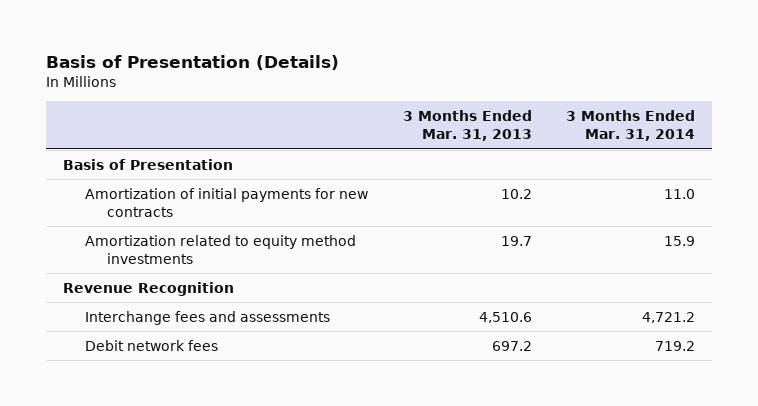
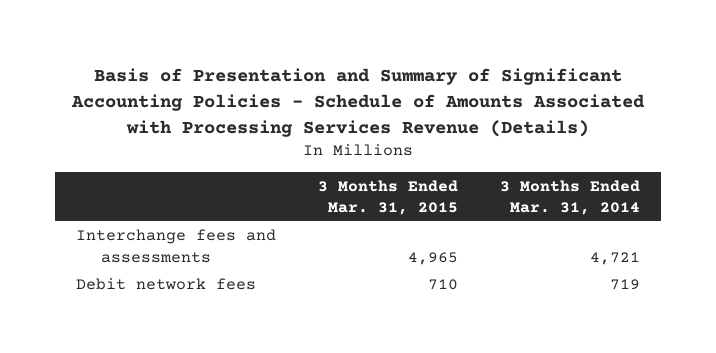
- Basis of Presentation (Details)
+ Basis of Presentation and Summary of Significant Accounting Policies - Schedule of Amounts Associated with Processing Services Revenue (Details)
- | 3 Months Ended Mar. 31, 2013 | 3 Months Ended Mar. 31, 2014
+ | 3 Months Ended Mar. 31, 2015 | 3 Months Ended Mar. 31, 2014
- Basis of Presentation
- Amortization of initial payments for new contracts | 10.2 | 11.0
- Amortization related to equity method investments | 19.7 | 15.9
- Revenue Recognition
- Interchange fees and assessments | 4,510.6 | 4,721.2
- Debit network fees | 697.2 | 719.2
+ Interchange fees and assessments | 4,965 | 4,721
+ Debit network fees | 710 | 719

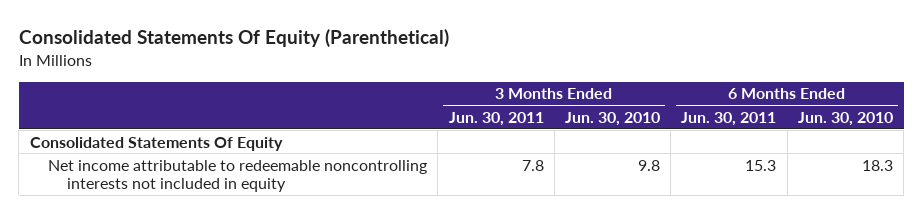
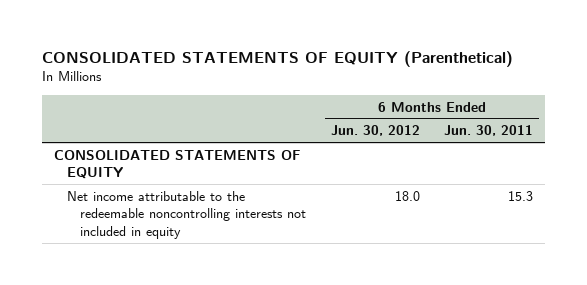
- Consolidated Statements Of Equity (Parenthetical)
+ CONSOLIDATED STATEMENTS OF EQUITY (Parenthetical)
- | 3 Months Ended Jun. 30, 2011 | 3 Months Ended Jun. 30, 2010 | 6 Months Ended Jun. 30, 2011 | 6 Months Ended Jun. 30, 2010
+ | 6 Months Ended Jun. 30, 2012 | 6 Months Ended Jun. 30, 2011
- Consolidated Statements Of Equity
- Net income attributable to redeemable noncontrolling interests not included in equity | 7.8 | 9.8 | 15.3 | 18.3
+ CONSOLIDATED STATEMENTS OF EQUITY
+ Net income attributable to the redeemable noncontrolling interests not included in equity | 18.0 | 15.3

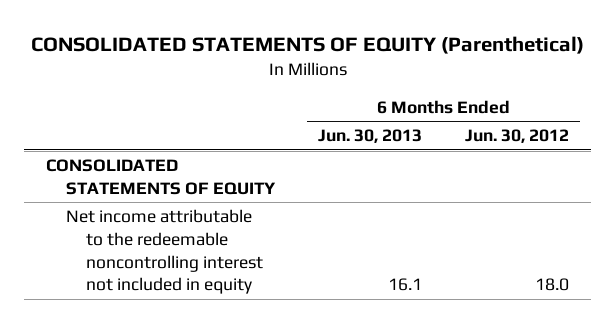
- | 6 Months Ended Jun. 30, 2012 | 6 Months Ended Jun. 30, 2011
+ | 6 Months Ended Jun. 30, 2013 | 6 Months Ended Jun. 30, 2012
- Net income attributable to the redeemable noncontrolling interests not included in equity | 18.0 | 15.3
+ Net income attributable to the redeemable noncontrolling interest not included in equity | 16.1 | 18.0

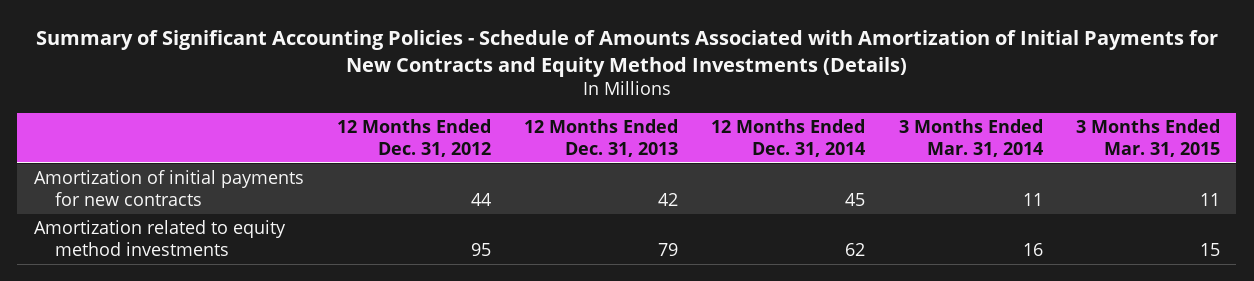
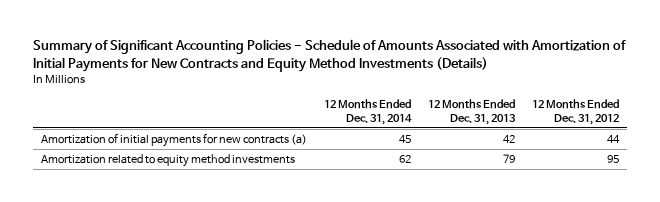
- | 12 Months Ended Dec. 31, 2012 | 12 Months Ended Dec. 31, 2013 | 12 Months Ended Dec. 31, 2014 | 3 Months Ended Mar. 31, 2014 | 3 Months Ended Mar. 31, 2015
+ | 12 Months Ended Dec. 31, 2014 | 12 Months Ended Dec. 31, 2013 | 12 Months Ended Dec. 31, 2012
- Amortization of initial payments for new contracts | 44 | 42 | 45 | 11 | 11
+ Amortization of initial payments for new contracts (a) | 45 | 42 | 44

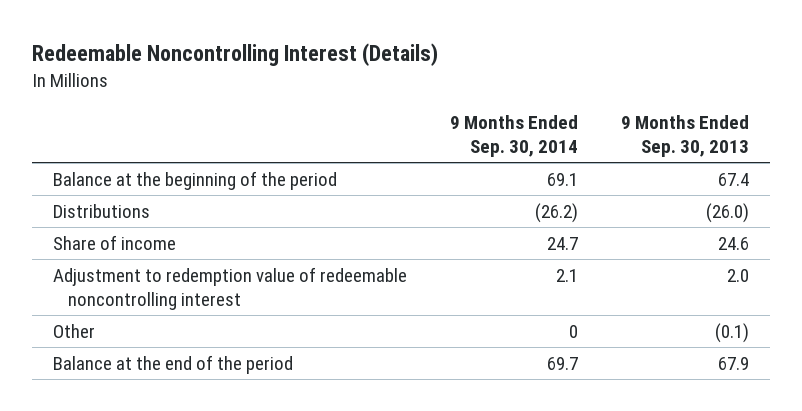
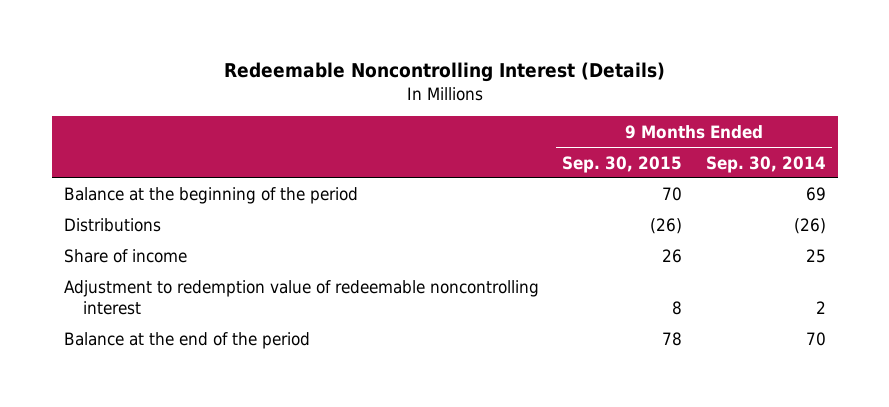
- | 9 Months Ended Sep. 30, 2014 | 9 Months Ended Sep. 30, 2013
+ | 9 Months Ended Sep. 30, 2015 | 9 Months Ended Sep. 30, 2014
- Balance at the beginning of the period | 69.1 | 67.4
- Distributions | (26.2) | (26.0)
- Share of income | 24.7 | 24.6
- Adjustment to redemption value of redeemable noncontrolling interest | 2.1 | 2.0
- Other | 0 | (0.1)
- Balance at the end of the period | 69.7 | 67.9
+ Balance at the beginning of the period | 70 | 69
+ Distributions | (26) | (26)
+ Share of income | 26 | 25
+ Adjustment to redemption value of redeemable noncontrolling interest | 8 | 2
+ Balance at the end of the period | 78 | 70

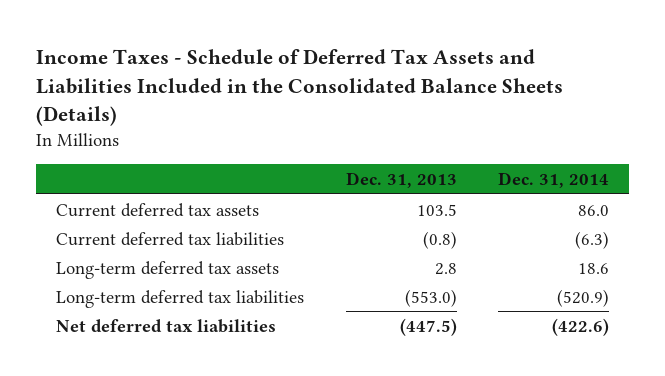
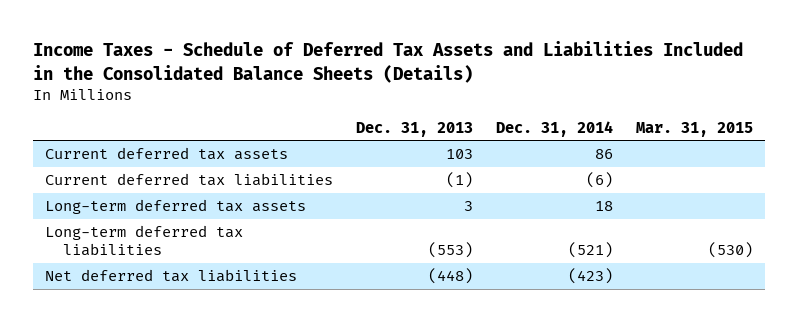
- | Dec. 31, 2013 | Dec. 31, 2014
+ | Dec. 31, 2013 | Dec. 31, 2014 | Mar. 31, 2015
- Current deferred tax assets | 103.5 | 86.0
- Current deferred tax liabilities | (0.8) | (6.3)
- Long-term deferred tax assets | 2.8 | 18.6
- Long-term deferred tax liabilities | (553.0) | (520.9)
- Net deferred tax liabilities | (447.5) | (422.6)
+ Current deferred tax assets | 103 | 86 |
+ Current deferred tax liabilities | (1) | (6) |
+ Long-term deferred tax assets | 3 | 18 |
+ Long-term deferred tax liabilities | (553) | (521) | (530)
+ Net deferred tax liabilities | (448) | (423) |

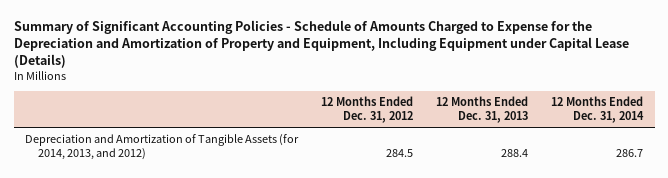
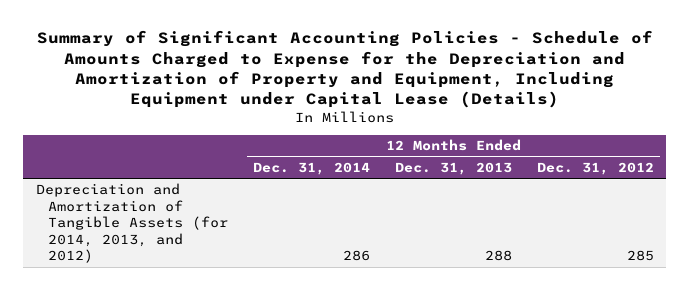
- | 12 Months Ended Dec. 31, 2012 | 12 Months Ended Dec. 31, 2013 | 12 Months Ended Dec. 31, 2014
+ | 12 Months Ended Dec. 31, 2014 | 12 Months Ended Dec. 31, 2013 | 12 Months Ended Dec. 31, 2012
- Depreciation and Amortization of Tangible Assets (for 2014, 2013, and 2012) | 284.5 | 288.4 | 286.7
+ Depreciation and Amortization of Tangible Assets (for 2014, 2013, and 2012) | 286 | 288 | 285

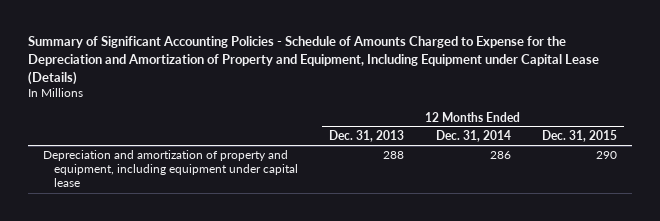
- | 12 Months Ended Dec. 31, 2014 | 12 Months Ended Dec. 31, 2013 | 12 Months Ended Dec. 31, 2012
+ | 12 Months Ended Dec. 31, 2013 | 12 Months Ended Dec. 31, 2014 | 12 Months Ended Dec. 31, 2015
- Depreciation and Amortization of Tangible Assets (for 2014, 2013, and 2012) | 286 | 288 | 285
+ Depreciation and amortization of property and equipment, including equipment under capital lease | 288 | 286 | 290

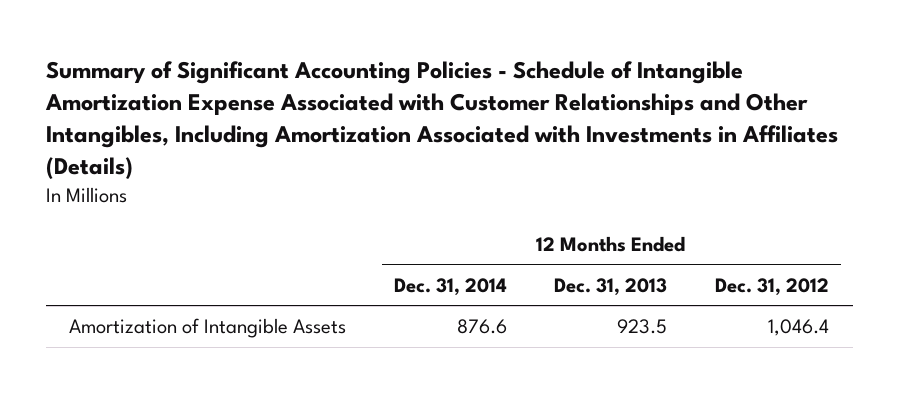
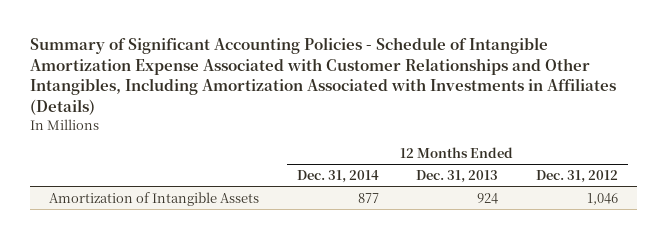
- Amortization of Intangible Assets | 876.6 | 923.5 | 1,046.4
+ Amortization of Intangible Assets | 877 | 924 | 1,046

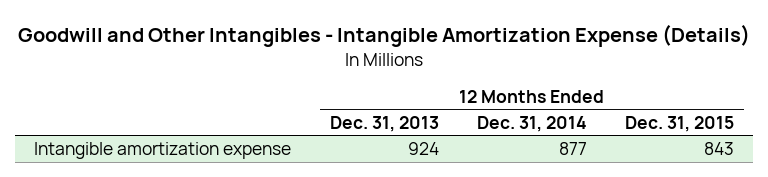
- Summary of Significant Accounting Policies - Schedule of Intangible Amortization Expense Associated with Customer Relationships and Other Intangibles, Including Amortization Associated with Investments in Affiliates (Details)
+ Goodwill and Other Intangibles - Intangible Amortization Expense (Details)
- | 12 Months Ended Dec. 31, 2014 | 12 Months Ended Dec. 31, 2013 | 12 Months Ended Dec. 31, 2012
+ | 12 Months Ended Dec. 31, 2013 | 12 Months Ended Dec. 31, 2014 | 12 Months Ended Dec. 31, 2015
- Amortization of Intangible Assets | 877 | 924 | 1,046
+ Intangible amortization expense | 924 | 877 | 843

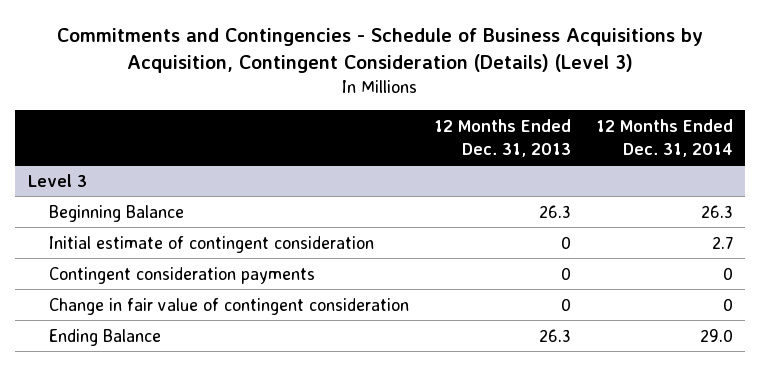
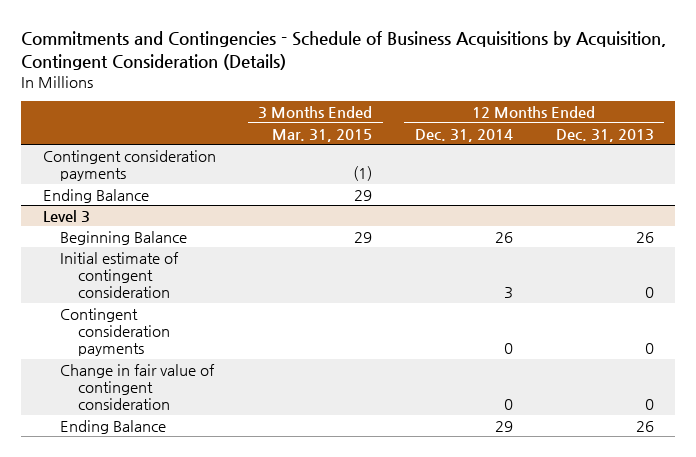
- Commitments and Contingencies - Schedule of Business Acquisitions by Acquisition, Contingent Consideration (Details) (Level 3)
+ Commitments and Contingencies - Schedule of Business Acquisitions by Acquisition, Contingent Consideration (Details)
- | 12 Months Ended Dec. 31, 2013 | 12 Months Ended Dec. 31, 2014
+ | 3 Months Ended Mar. 31, 2015 | 12 Months Ended Dec. 31, 2014 | 12 Months Ended Dec. 31, 2013
+ Contingent consideration payments | (1) | |
+ Ending Balance | 29 | |
@ Level 3
- Beginning Balance | 26.3 | 26.3
- Initial estimate of contingent consideration | 0 | 2.7
+ Beginning Balance | 29 | 26 | 26
+ Initial estimate of contingent consideration | | 3 | 0
- Ending Balance | 26.3 | 29.0
+ Ending Balance | | 29 | 26

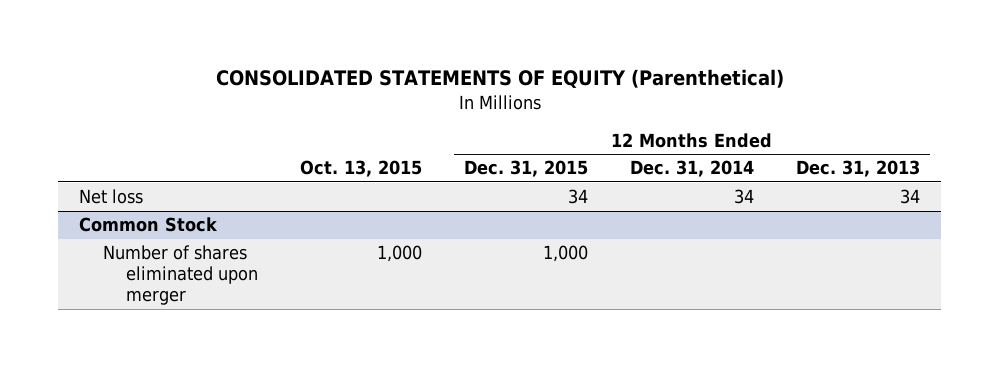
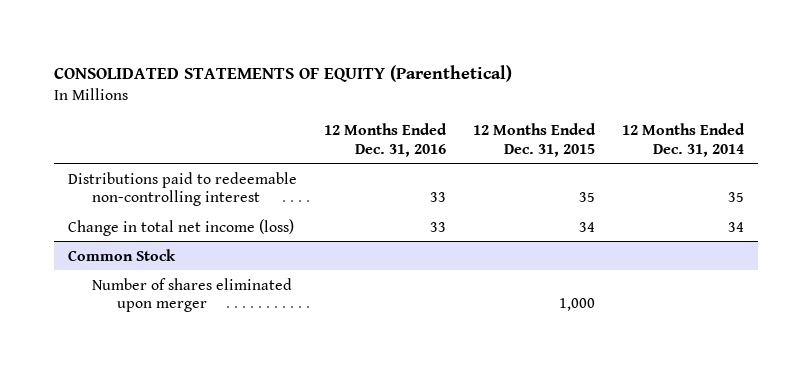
- | Oct. 13, 2015 | 12 Months Ended Dec. 31, 2015 | 12 Months Ended Dec. 31, 2014 | 12 Months Ended Dec. 31, 2013
+ | 12 Months Ended Dec. 31, 2016 | 12 Months Ended Dec. 31, 2015 | 12 Months Ended Dec. 31, 2014
- Net loss | | 34 | 34 | 34
+ Distributions paid to redeemable non-controlling interest | 33 | 35 | 35
+ Change in total net income (loss) | 33 | 34 | 34

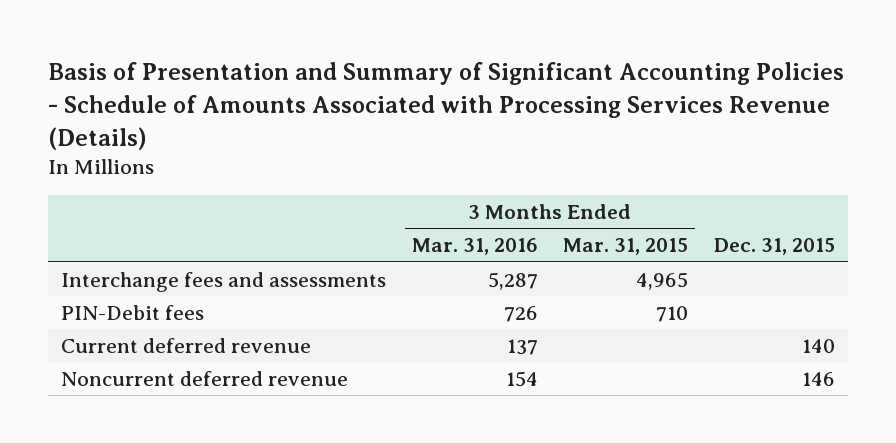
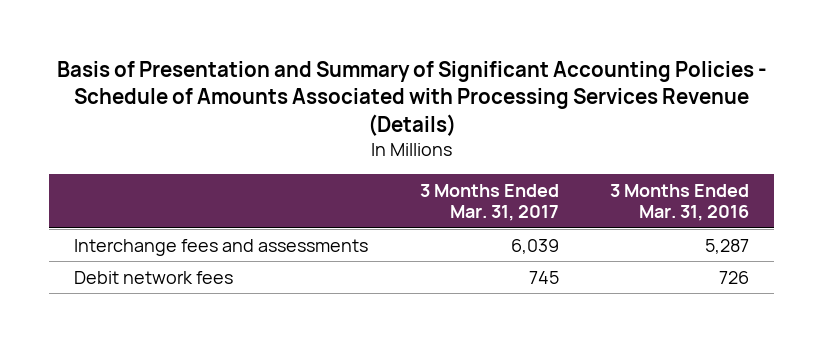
- | 3 Months Ended Mar. 31, 2016 | 3 Months Ended Mar. 31, 2015 | Dec. 31, 2015
+ | 3 Months Ended Mar. 31, 2017 | 3 Months Ended Mar. 31, 2016
- PIN-Debit fees | 726 | 710 |
- Current deferred revenue | 137 | | 140
- Noncurrent deferred revenue | 154 | | 146
+ Debit network fees | 745 | 726

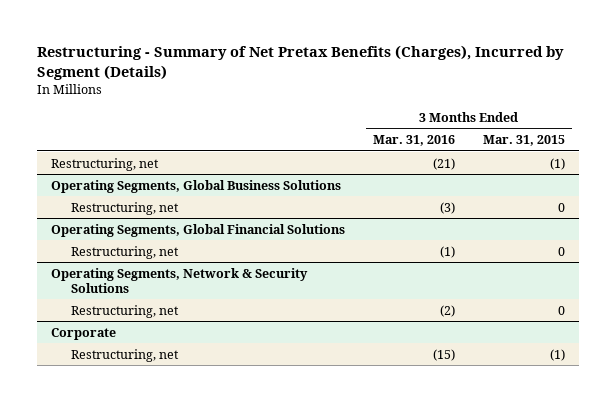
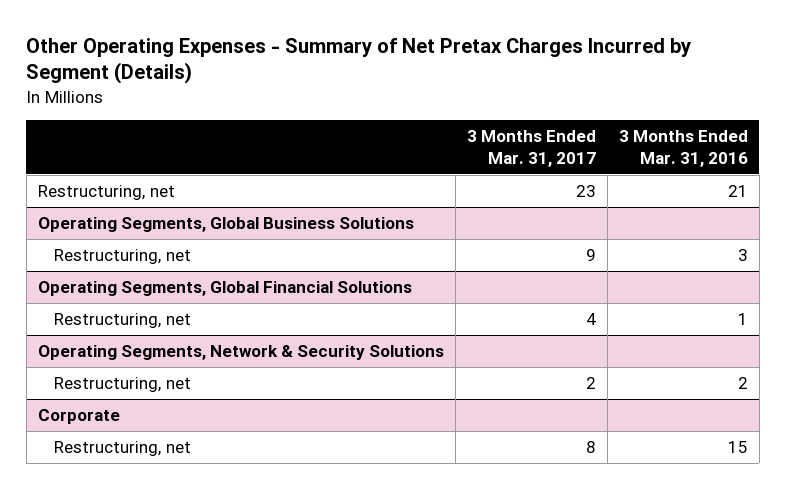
- Restructuring - Summary of Net Pretax Benefits (Charges), Incurred by Segment (Details)
+ Other Operating Expenses - Summary of Net Pretax Charges Incurred by Segment (Details)
- | 3 Months Ended Mar. 31, 2016 | 3 Months Ended Mar. 31, 2015
+ | 3 Months Ended Mar. 31, 2017 | 3 Months Ended Mar. 31, 2016
- Restructuring, net | (21) | (1)
+ Restructuring, net | 23 | 21
@ Operating Segments, Global Business Solutions
- Restructuring, net | (3) | 0
+ Restructuring, net | 9 | 3
@ Operating Segments, Global Financial Solutions
- Restructuring, net | (1) | 0
+ Restructuring, net | 4 | 1
@ Operating Segments, Network & Security Solutions
- Restructuring, net | (2) | 0
+ Restructuring, net | 2 | 2
@ Corporate
- Restructuring, net | (15) | (1)
+ Restructuring, net | 8 | 15

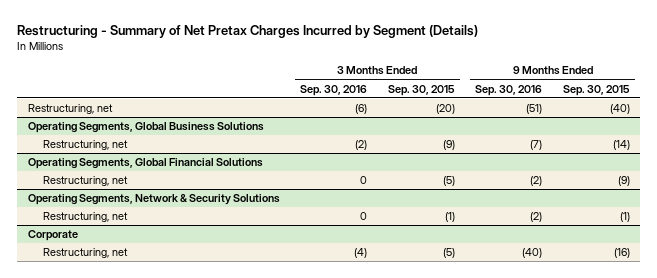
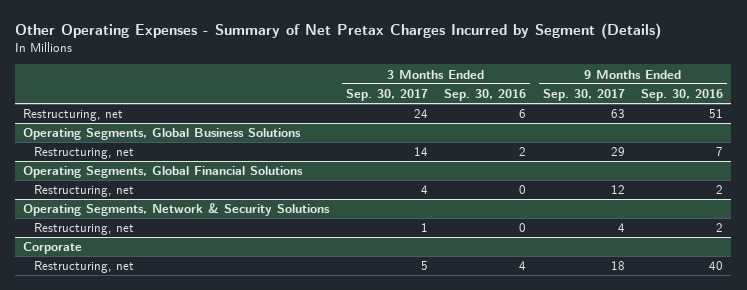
- Restructuring - Summary of Net Pretax Charges Incurred by Segment (Details)
+ Other Operating Expenses - Summary of Net Pretax Charges Incurred by Segment (Details)
- | 3 Months Ended Sep. 30, 2016 | 3 Months Ended Sep. 30, 2015 | 9 Months Ended Sep. 30, 2016 | 9 Months Ended Sep. 30, 2015
+ | 3 Months Ended Sep. 30, 2017 | 3 Months Ended Sep. 30, 2016 | 9 Months Ended Sep. 30, 2017 | 9 Months Ended Sep. 30, 2016
- Restructuring, net | (6) | (20) | (51) | (40)
+ Restructuring, net | 24 | 6 | 63 | 51
@ Operating Segments, Global Business Solutions
- Restructuring, net | (2) | (9) | (7) | (14)
+ Restructuring, net | 14 | 2 | 29 | 7
@ Operating Segments, Global Financial Solutions
- Restructuring, net | 0 | (5) | (2) | (9)
+ Restructuring, net | 4 | 0 | 12 | 2
@ Operating Segments, Network & Security Solutions
- Restructuring, net | 0 | (1) | (2) | (1)
+ Restructuring, net | 1 | 0 | 4 | 2
@ Corporate
- Restructuring, net | (4) | (5) | (40) | (16)
+ Restructuring, net | 5 | 4 | 18 | 40

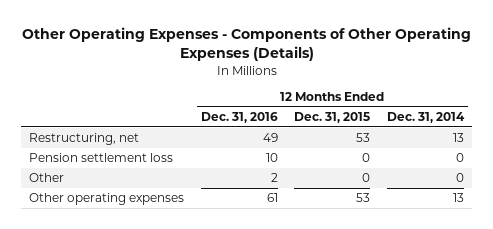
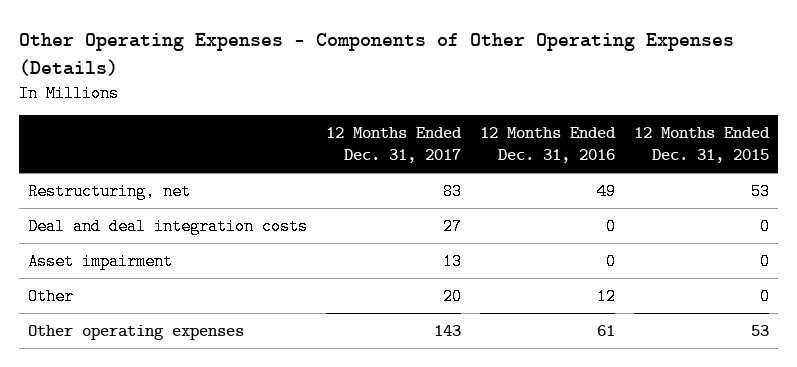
- | 12 Months Ended Dec. 31, 2016 | 12 Months Ended Dec. 31, 2015 | 12 Months Ended Dec. 31, 2014
+ | 12 Months Ended Dec. 31, 2017 | 12 Months Ended Dec. 31, 2016 | 12 Months Ended Dec. 31, 2015
- Pension settlement loss | 10 | 0 | 0
- Other | 2 | 0 | 0
+ Deal and deal integration costs | 27 | 0 | 0
+ Asset impairment | 13 | 0 | 0
+ Other | 20 | 12 | 0

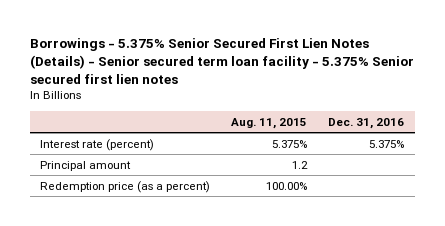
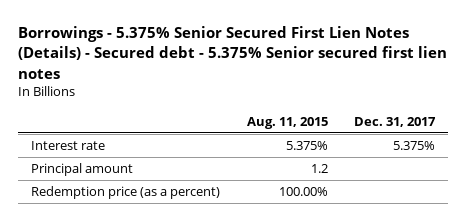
- Borrowings - 5.375% Senior Secured First Lien Notes (Details) - Senior secured term loan facility - 5.375% Senior secured first lien notes
+ Borrowings - 5.375% Senior Secured First Lien Notes (Details) - Secured debt - 5.375% Senior secured first lien notes
- | Aug. 11, 2015 | Dec. 31, 2016
+ | Aug. 11, 2015 | Dec. 31, 2017
- Interest rate (percent) | 5.375% | 5.375%
+ Interest rate | 5.375% | 5.375%

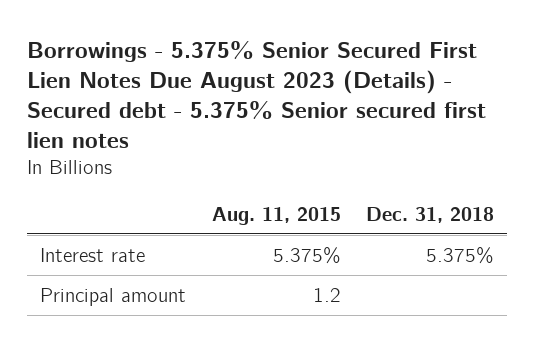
- Borrowings - 5.375% Senior Secured First Lien Notes (Details) - Secured debt - 5.375% Senior secured first lien notes
+ Borrowings - 5.375% Senior Secured First Lien Notes Due August 2023 (Details) - Secured debt - 5.375% Senior secured first lien notes
- | Aug. 11, 2015 | Dec. 31, 2017
+ | Aug. 11, 2015 | Dec. 31, 2018
- Redemption price (as a percent) | 100.00% |

